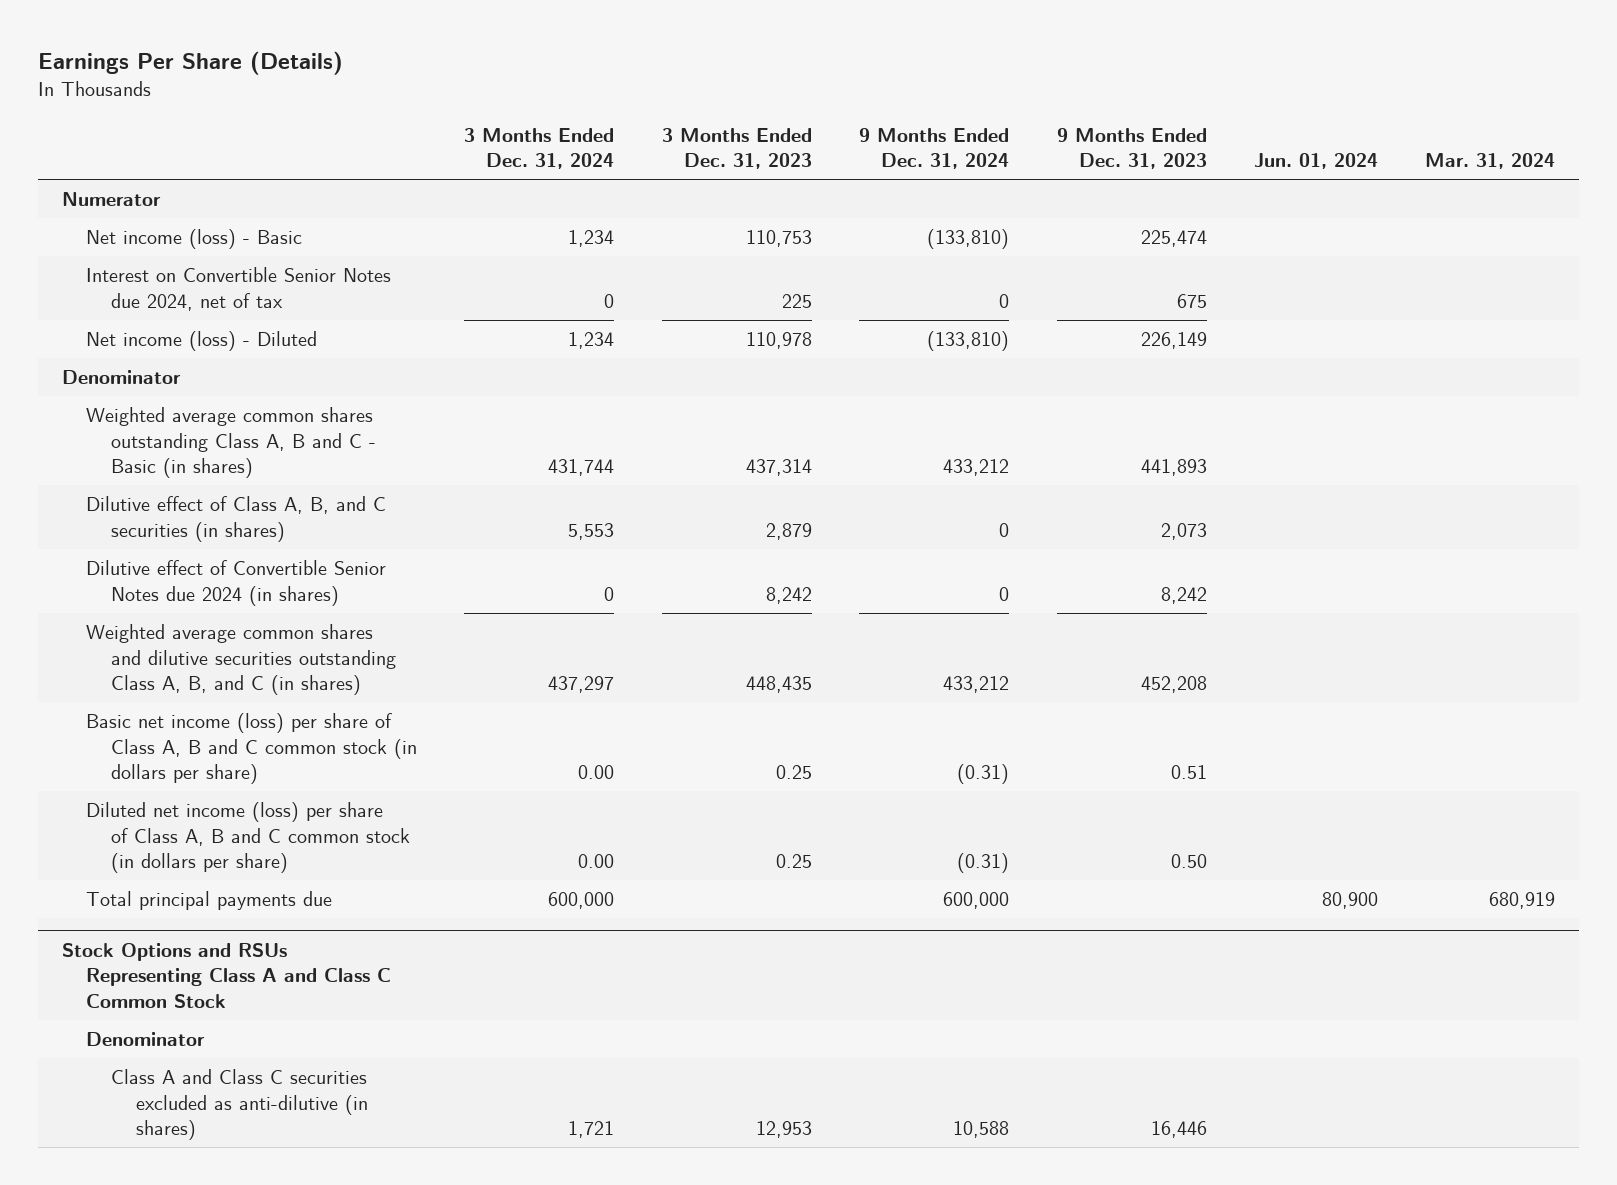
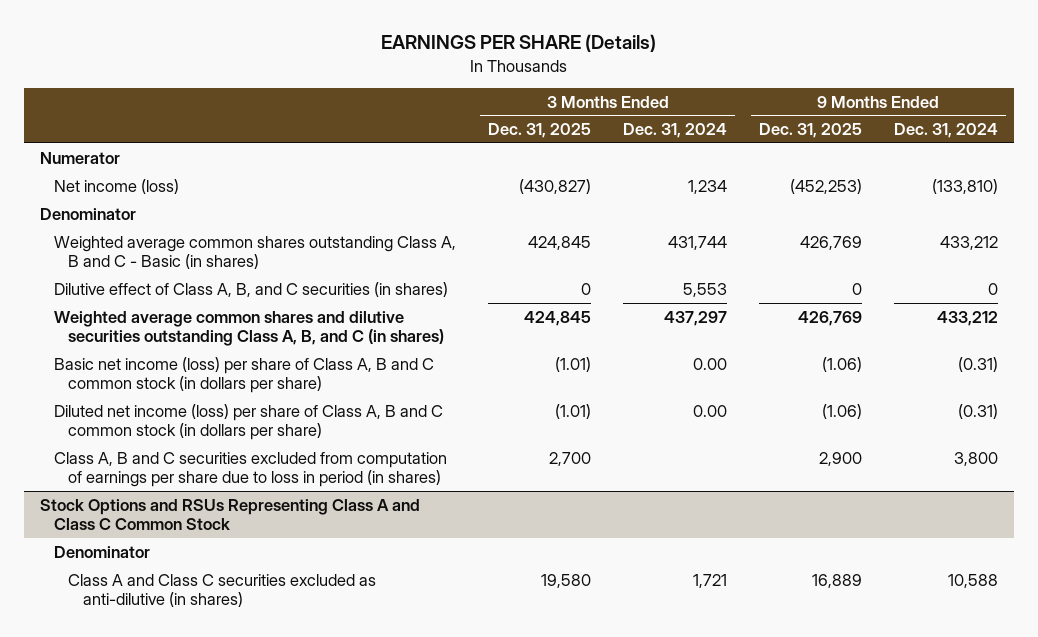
- Earnings Per Share (Details)
+ EARNINGS PER SHARE (Details)
- | 3 Months Ended Dec. 31, 2024 | 3 Months Ended Dec. 31, 2023 | 9 Months Ended Dec. 31, 2024 | 9 Months Ended Dec. 31, 2023 | Jun. 01, 2024 | Mar. 31, 2024
+ | 3 Months Ended Dec. 31, 2025 | 3 Months Ended Dec. 31, 2024 | 9 Months Ended Dec. 31, 2025 | 9 Months Ended Dec. 31, 2024
- Net income (loss) - Basic | 1,234 | 110,753 | (133,810) | 225,474 | |
- Interest on Convertible Senior Notes due 2024, net of tax | 0 | 225 | 0 | 675 | |
- Net income (loss) - Diluted | 1,234 | 110,978 | (133,810) | 226,149 | |
+ Net income (loss) | (430,827) | 1,234 | (452,253) | (133,810)
- Dilutive effect of Convertible Senior Notes due 2024 (in shares) | 0 | 8,242 | 0 | 8,242 | |
- Total principal payments due | 600,000 | | 600,000 | | 80,900 | 680,919
+ Class A, B and C securities excluded from computation of earnings per share due to loss in period (in shares) | 2,700 | | 2,900 | 3,800

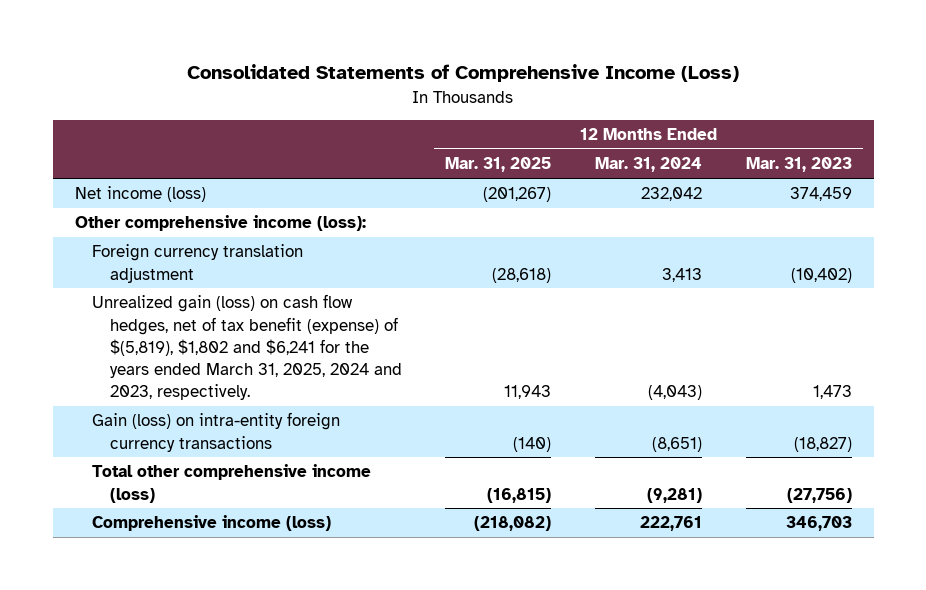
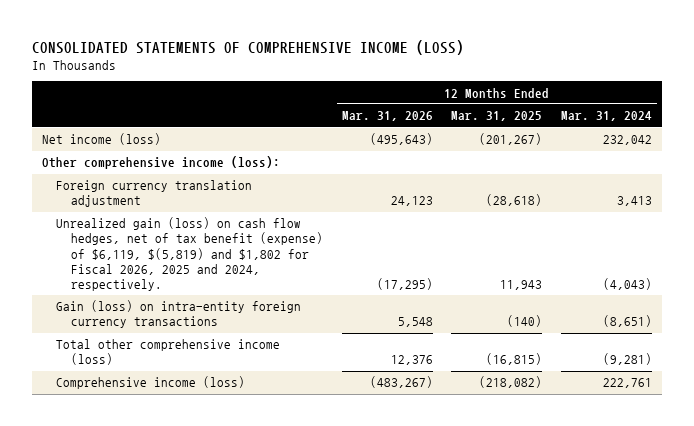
- Consolidated Statements of Comprehensive Income (Loss)
+ CONSOLIDATED STATEMENTS OF COMPREHENSIVE INCOME (LOSS)
- | 12 Months Ended Mar. 31, 2025 | 12 Months Ended Mar. 31, 2024 | 12 Months Ended Mar. 31, 2023
+ | 12 Months Ended Mar. 31, 2026 | 12 Months Ended Mar. 31, 2025 | 12 Months Ended Mar. 31, 2024
- Unrealized gain (loss) on cash flow hedges, net of tax benefit (expense) of $(5,819), $1,802 and $6,241 for the years ended March 31, 2025, 2024 and 2023, respectively. | 11,943 | (4,043) | 1,473
+ Unrealized gain (loss) on cash flow hedges, net of tax benefit (expense) of $6,119, $(5,819) and $1,802 for Fiscal 2026, 2025 and 2024, respectively. | (17,295) | 11,943 | (4,043)

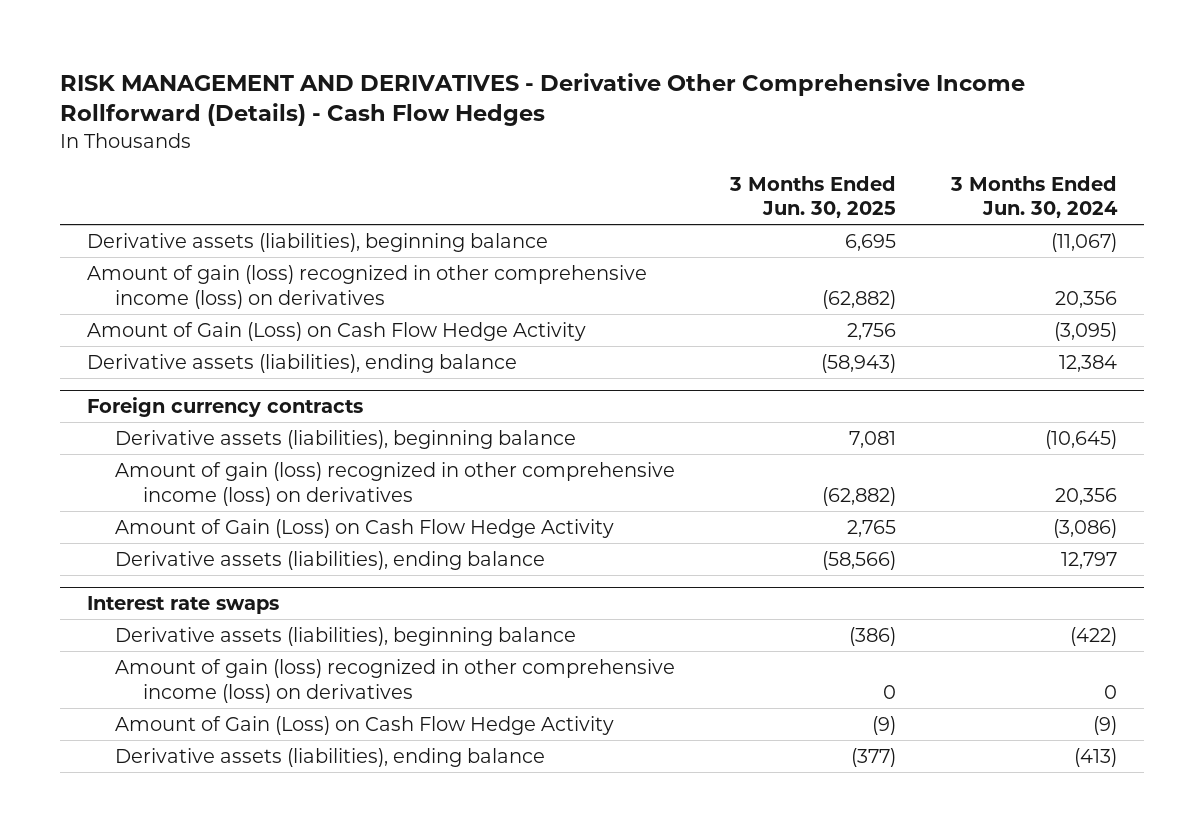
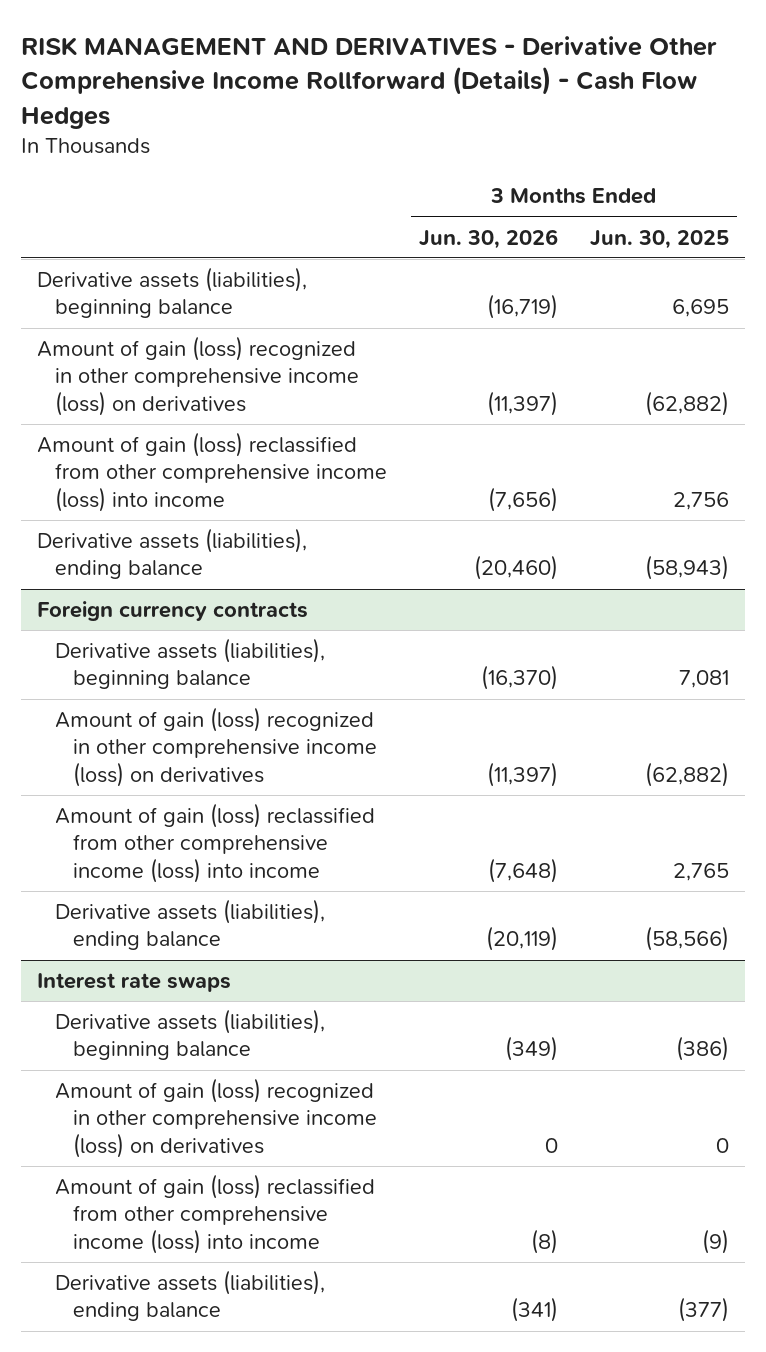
- | 3 Months Ended Jun. 30, 2025 | 3 Months Ended Jun. 30, 2024
+ | 3 Months Ended Jun. 30, 2026 | 3 Months Ended Jun. 30, 2025
- Amount of Gain (Loss) on Cash Flow Hedge Activity | 2,756 | (3,095)
+ Amount of gain (loss) reclassified from other comprehensive income (loss) into income | (7,656) | 2,756
@ Foreign currency contracts
- Amount of Gain (Loss) on Cash Flow Hedge Activity | 2,765 | (3,086)
+ Amount of gain (loss) reclassified from other comprehensive income (loss) into income | (7,648) | 2,765
@ Interest rate swaps
- Amount of Gain (Loss) on Cash Flow Hedge Activity | (9) | (9)
+ Amount of gain (loss) reclassified from other comprehensive income (loss) into income | (8) | (9)

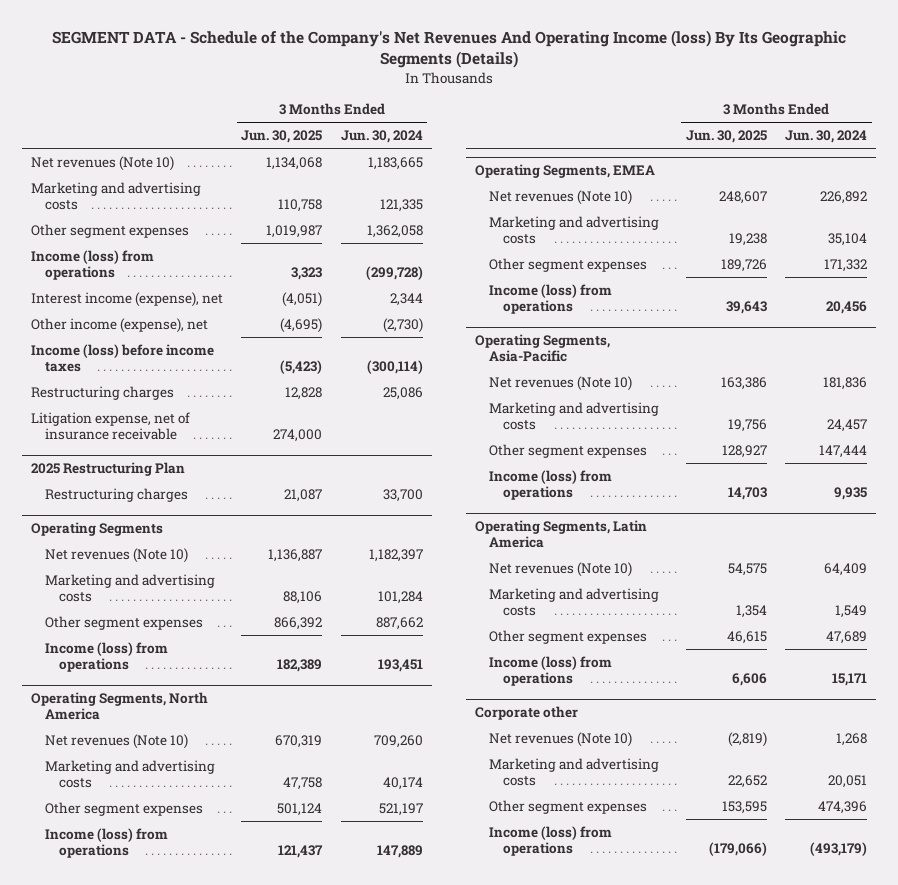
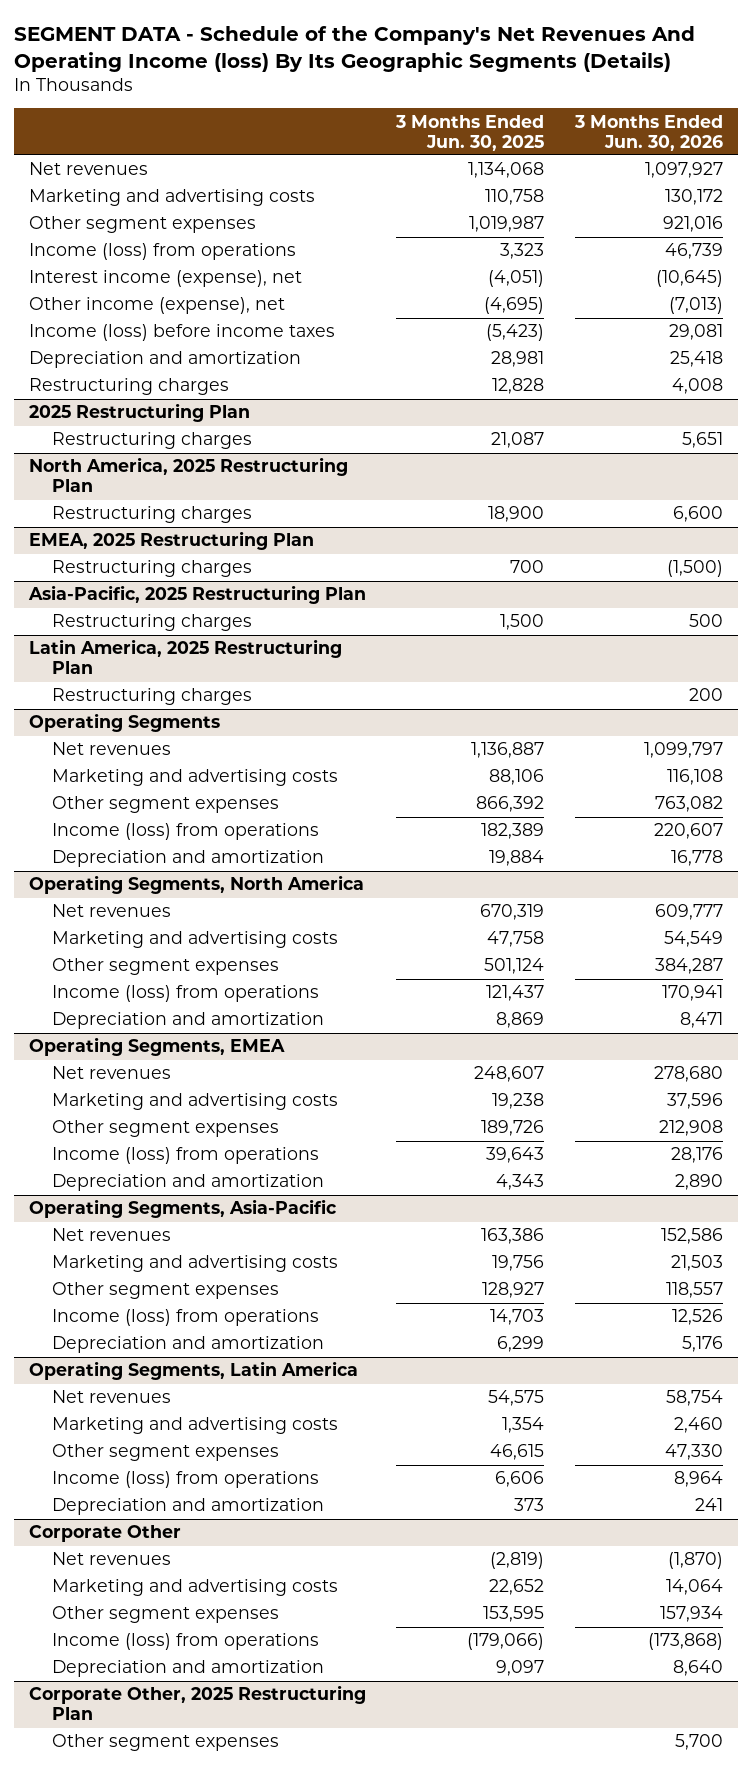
- | 3 Months Ended Jun. 30, 2025 | 3 Months Ended Jun. 30, 2024
+ | 3 Months Ended Jun. 30, 2025 | 3 Months Ended Jun. 30, 2026
- Net revenues (Note 10) | 1,134,068 | 1,183,665
+ Net revenues | 1,134,068 | 1,097,927
+ Depreciation and amortization | 28,981 | 25,418
- Litigation expense, net of insurance receivable | 274,000 |
+ North America, 2025 Restructuring Plan
+ Restructuring charges | 18,900 | 6,600
+ EMEA, 2025 Restructuring Plan
+ Restructuring charges | 700 | (1,500)
+ Asia-Pacific, 2025 Restructuring Plan
+ Restructuring charges | 1,500 | 500
+ Latin America, 2025 Restructuring Plan
+ Restructuring charges | | 200
@ Operating Segments
- Net revenues (Note 10) | 1,136,887 | 1,182,397
+ Net revenues | 1,136,887 | 1,099,797
+ Depreciation and amortization | 19,884 | 16,778
@ Operating Segments, North America
- Net revenues (Note 10) | 670,319 | 709,260
+ Net revenues | 670,319 | 609,777
+ Depreciation and amortization | 8,869 | 8,471
@ Operating Segments, EMEA
- Net revenues (Note 10) | 248,607 | 226,892
+ Net revenues | 248,607 | 278,680
+ Depreciation and amortization | 4,343 | 2,890
@ Operating Segments, Asia-Pacific
- Net revenues (Note 10) | 163,386 | 181,836
+ Net revenues | 163,386 | 152,586
+ Depreciation and amortization | 6,299 | 5,176
@ Operating Segments, Latin America
- Net revenues (Note 10) | 54,575 | 64,409
+ Net revenues | 54,575 | 58,754
- Corporate other
- Net revenues (Note 10) | (2,819) | 1,268
@ Operating Segments, Latin America
+ Depreciation and amortization | 373 | 241
+ Corporate Other
+ Net revenues | (2,819) | (1,870)
+ Depreciation and amortization | 9,097 | 8,640
+ Corporate Other, 2025 Restructuring Plan
+ Other segment expenses | | 5,700

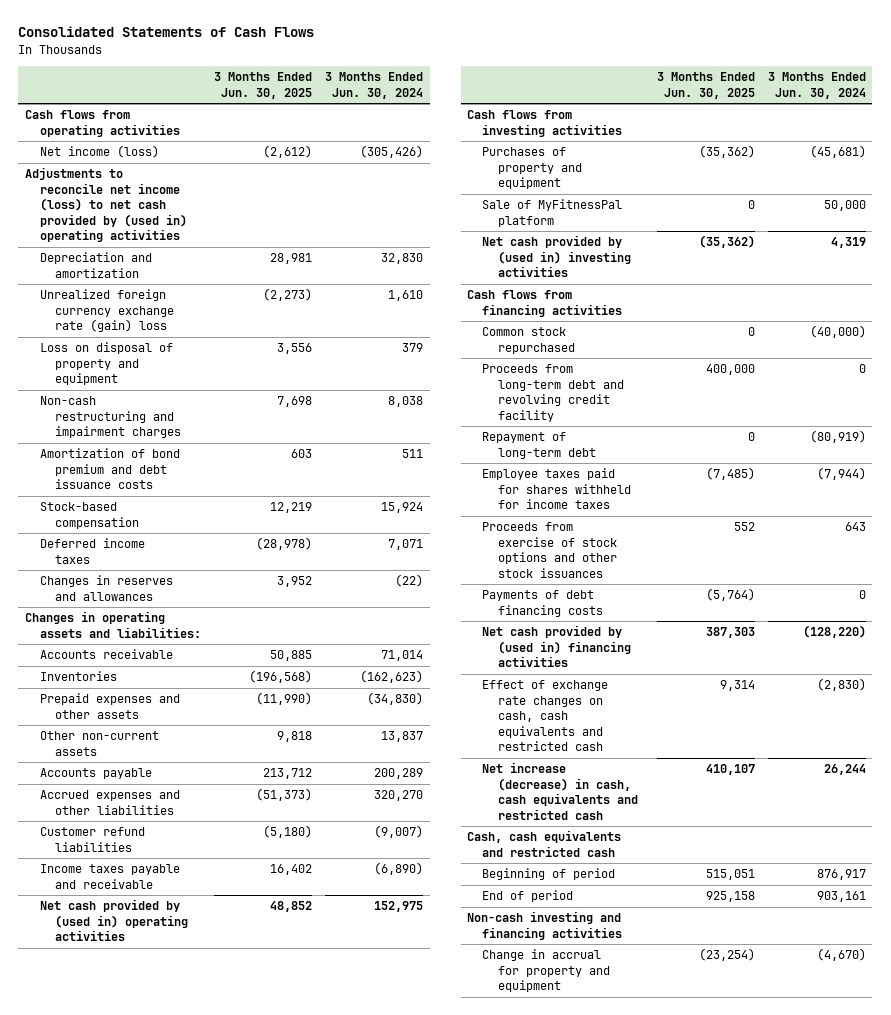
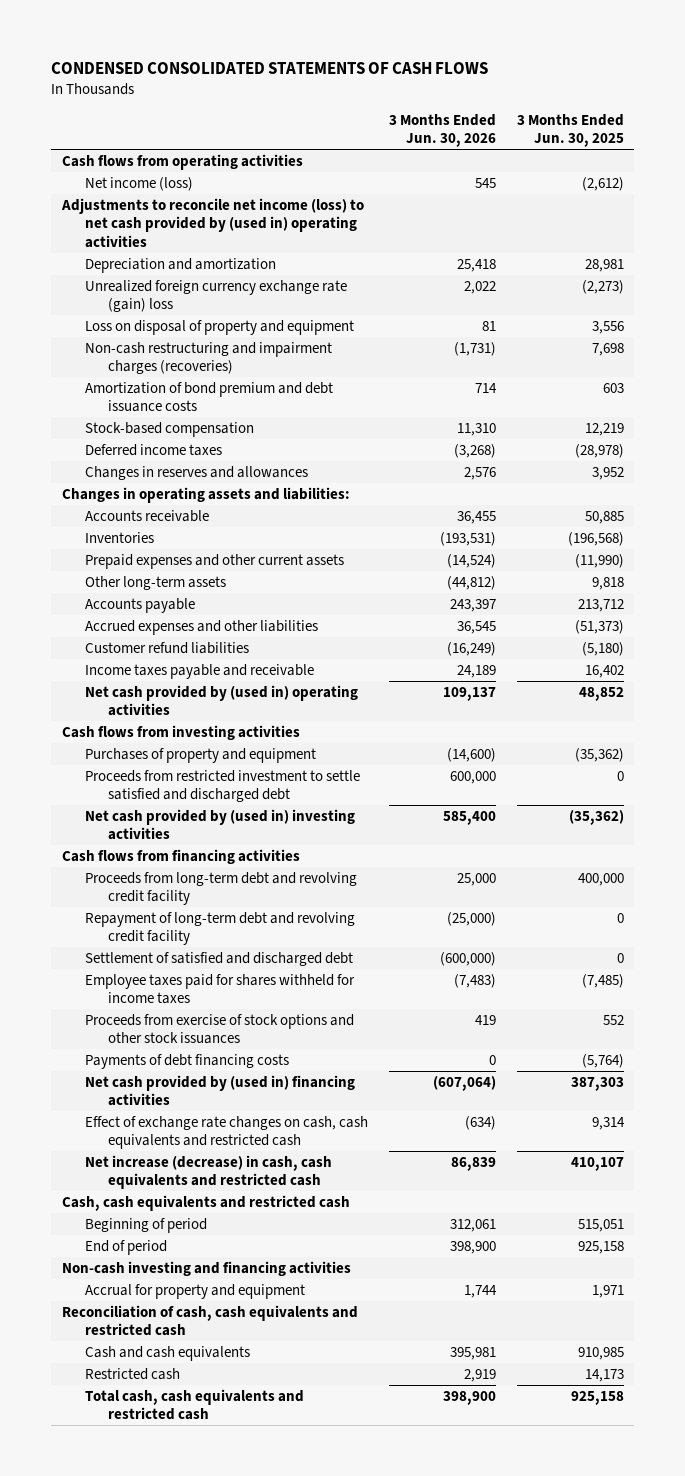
- Consolidated Statements of Cash Flows
+ CONDENSED CONSOLIDATED STATEMENTS OF CASH FLOWS
- | 3 Months Ended Jun. 30, 2025 | 3 Months Ended Jun. 30, 2024
+ | 3 Months Ended Jun. 30, 2026 | 3 Months Ended Jun. 30, 2025
- Non-cash restructuring and impairment charges | 7,698 | 8,038
+ Non-cash restructuring and impairment charges (recoveries) | (1,731) | 7,698
- Prepaid expenses and other assets | (11,990) | (34,830)
- Other non-current assets | 9,818 | 13,837
+ Prepaid expenses and other current assets | (14,524) | (11,990)
+ Other long-term assets | (44,812) | 9,818
- Sale of MyFitnessPal platform | 0 | 50,000
+ Proceeds from restricted investment to settle satisfied and discharged debt | 600,000 | 0
- Common stock repurchased | 0 | (40,000)
- Repayment of long-term debt | 0 | (80,919)
+ Repayment of long-term debt and revolving credit facility | (25,000) | 0
+ Settlement of satisfied and discharged debt | (600,000) | 0
- Change in accrual for property and equipment | (23,254) | (4,670)
+ Accrual for property and equipment | 1,744 | 1,971
+ Reconciliation of cash, cash equivalents and restricted cash
+ Cash and cash equivalents | 395,981 | 910,985
+ Restricted cash | 2,919 | 14,173
+ Total cash, cash equivalents and restricted cash | 398,900 | 925,158

